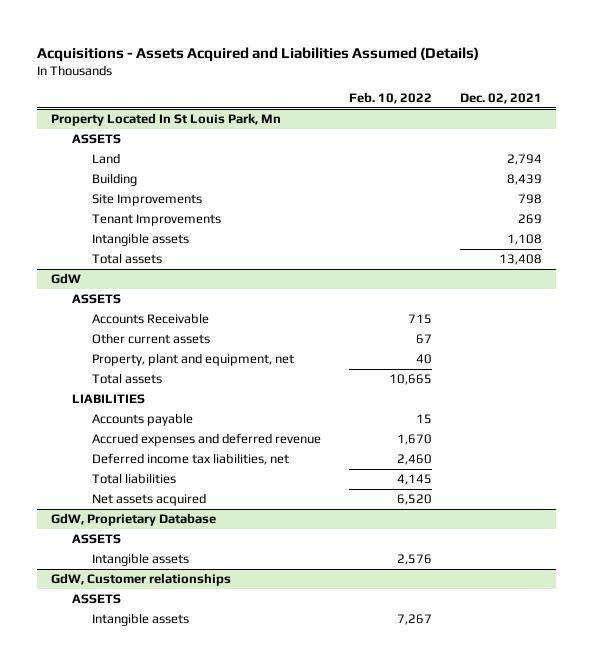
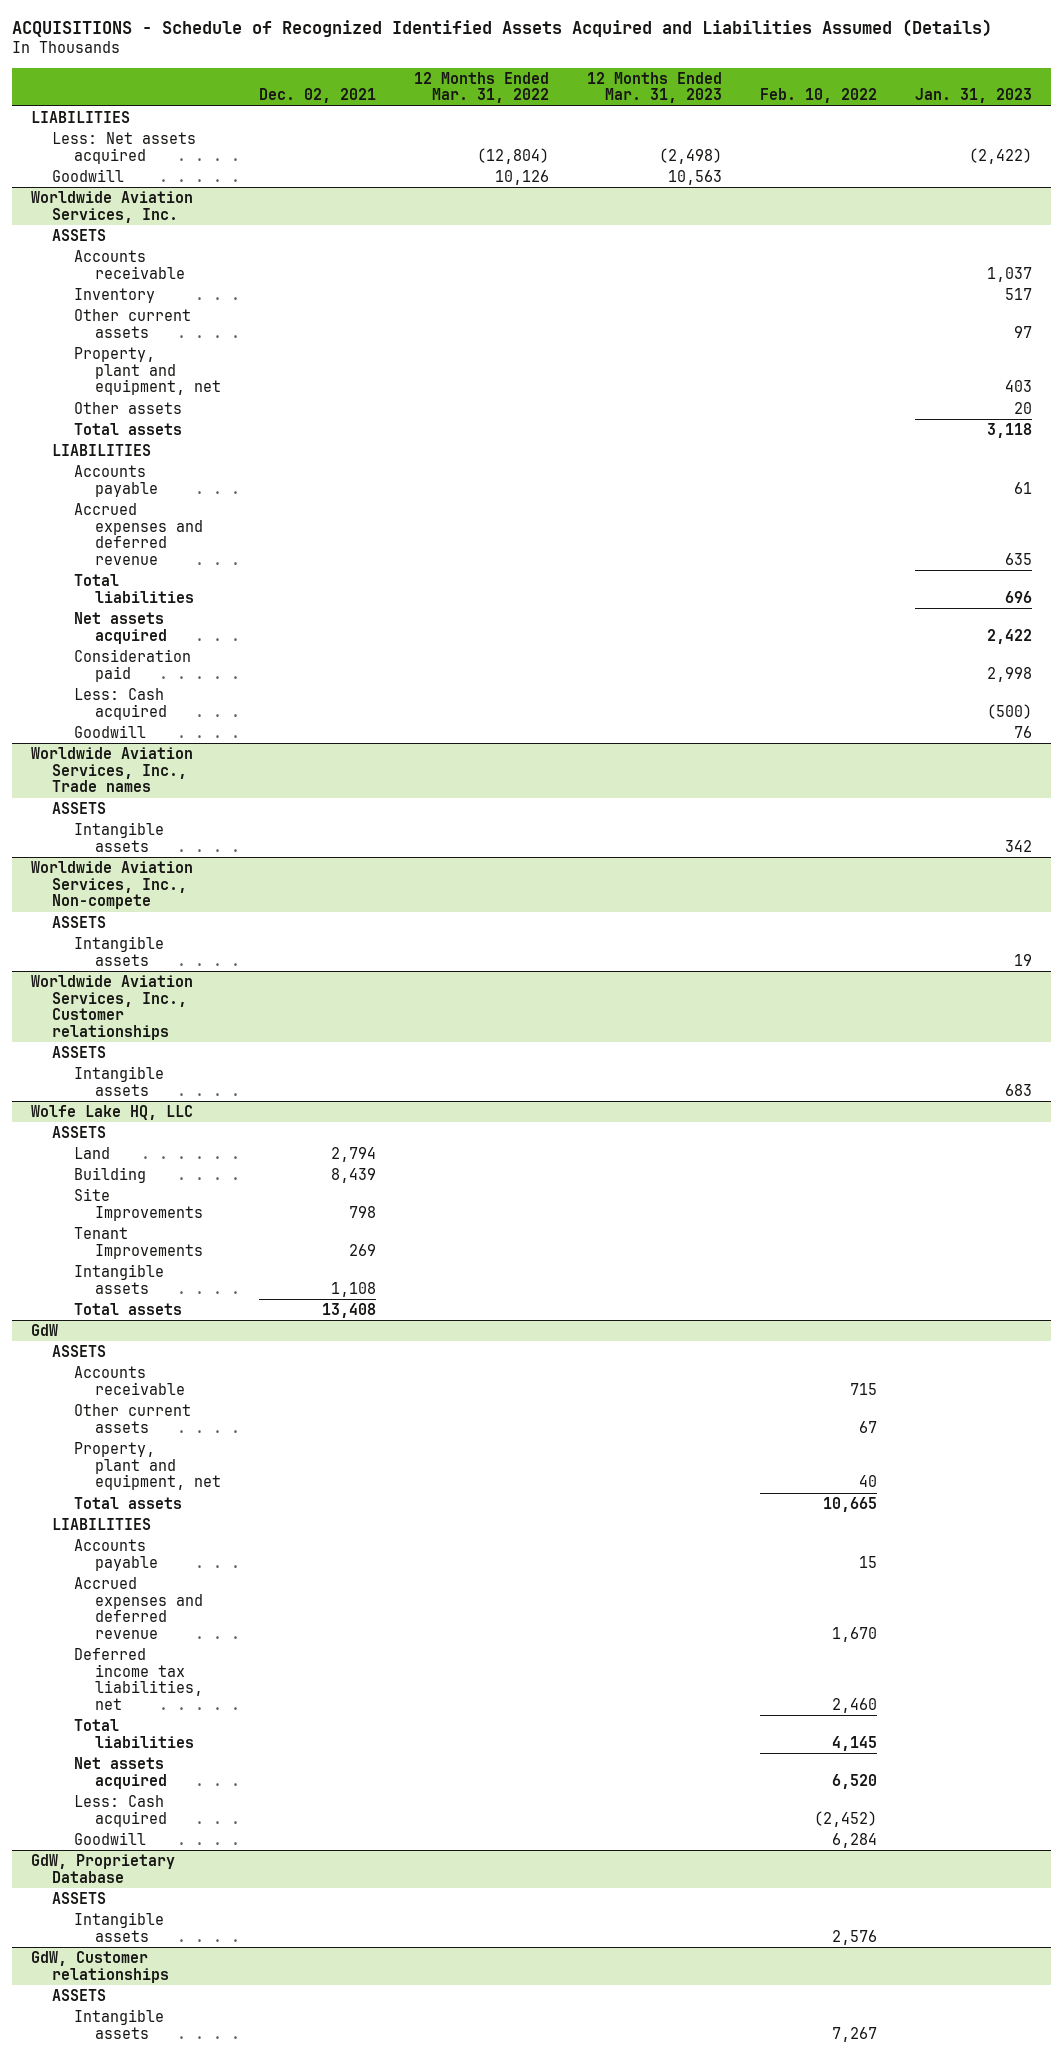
- Acquisitions - Assets Acquired and Liabilities Assumed (Details)
+ ACQUISITIONS - Schedule of Recognized Identified Assets Acquired and Liabilities Assumed (Details)
- | Feb. 10, 2022 | Dec. 02, 2021
+ | Dec. 02, 2021 | 12 Months Ended Mar. 31, 2022 | 12 Months Ended Mar. 31, 2023 | Feb. 10, 2022 | Jan. 31, 2023
- Property Located In St Louis Park, Mn
+ LIABILITIES
+ Less: Net assets acquired | | (12,804) | (2,498) | | (2,422)
+ Goodwill | | 10,126 | 10,563 | |
+ Worldwide Aviation Services, Inc.
+ ASSETS
+ Accounts receivable | | | | | 1,037
+ Inventory | | | | | 517
+ Other current assets | | | | | 97
+ Property, plant and equipment, net | | | | | 403
+ Other assets | | | | | 20
+ Total assets | | | | | 3,118
+ LIABILITIES
+ Accounts payable | | | | | 61
+ Accrued expenses and deferred revenue | | | | | 635
+ Total liabilities | | | | | 696
+ Net assets acquired | | | | | 2,422
+ Consideration paid | | | | | 2,998
+ Less: Cash acquired | | | | | (500)
+ Goodwill | | | | | 76
+ Worldwide Aviation Services, Inc., Trade names
+ ASSETS
+ Intangible assets | | | | | 342
+ Worldwide Aviation Services, Inc., Non-compete
+ ASSETS
+ Intangible assets | | | | | 19
+ Worldwide Aviation Services, Inc., Customer relationships
+ ASSETS
+ Intangible assets | | | | | 683
+ Wolfe Lake HQ, LLC
@ GdW
- Accounts Receivable | 715 |
+ Accounts receivable | | | | 715 |
+ Less: Cash acquired | | | | (2,452) |
+ Goodwill | | | | 6,284 |

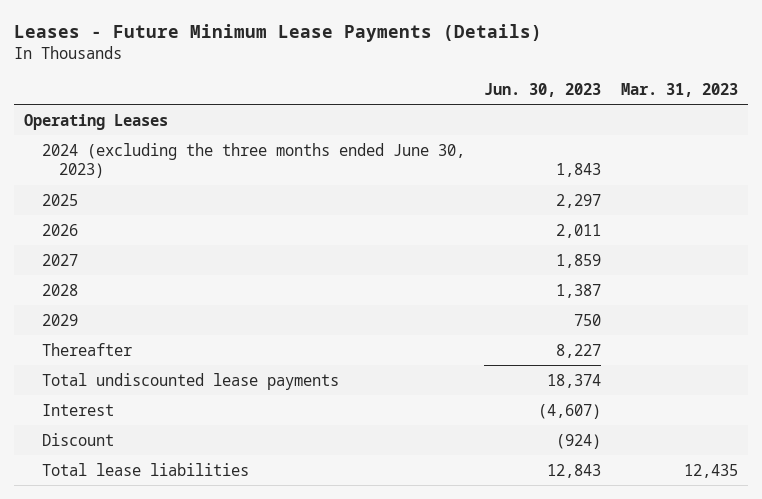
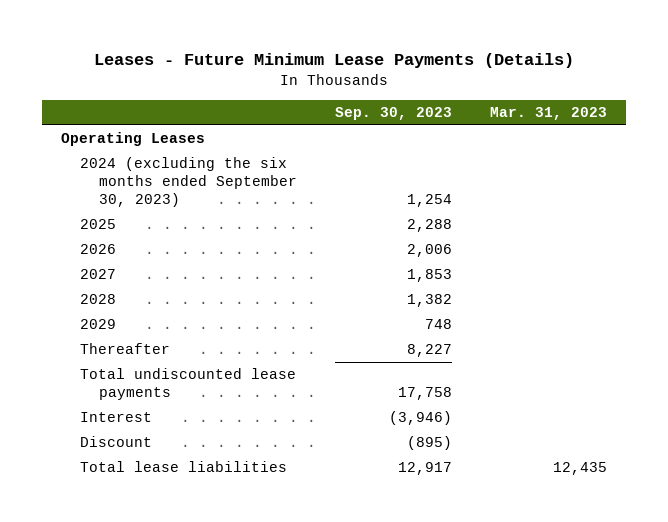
- | Jun. 30, 2023 | Mar. 31, 2023
+ | Sep. 30, 2023 | Mar. 31, 2023
- 2024 (excluding the three months ended June 30, 2023) | 1,843 |
+ 2024 (excluding the six months ended September 30, 2023) | 1,254 |

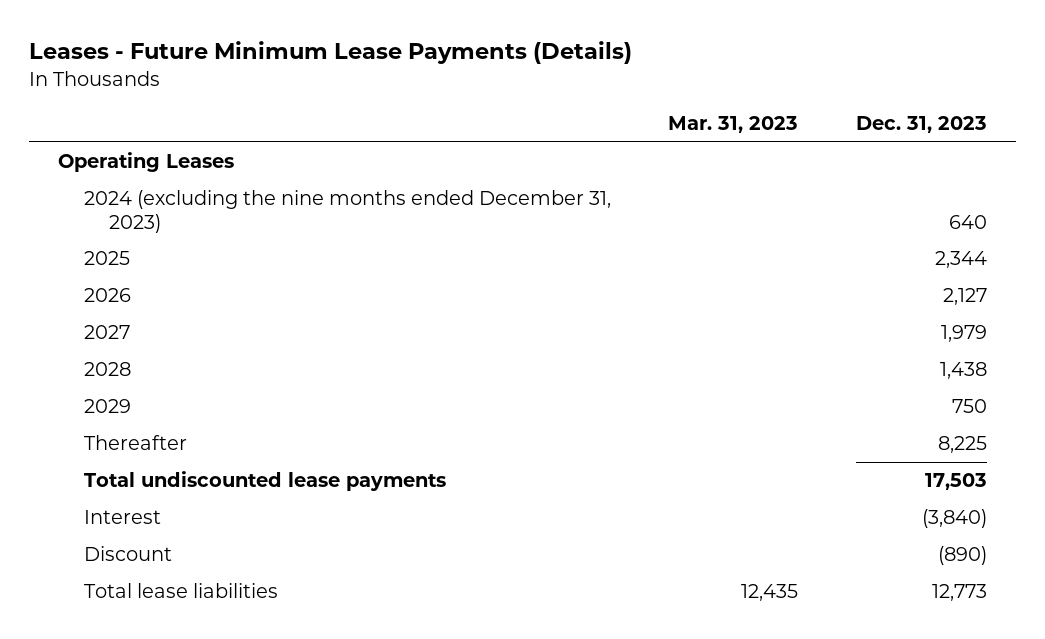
- | Sep. 30, 2023 | Mar. 31, 2023
+ | Mar. 31, 2023 | Dec. 31, 2023
- 2024 (excluding the six months ended September 30, 2023) | 1,254 |
+ 2024 (excluding the nine months ended December 31, 2023) | | 640

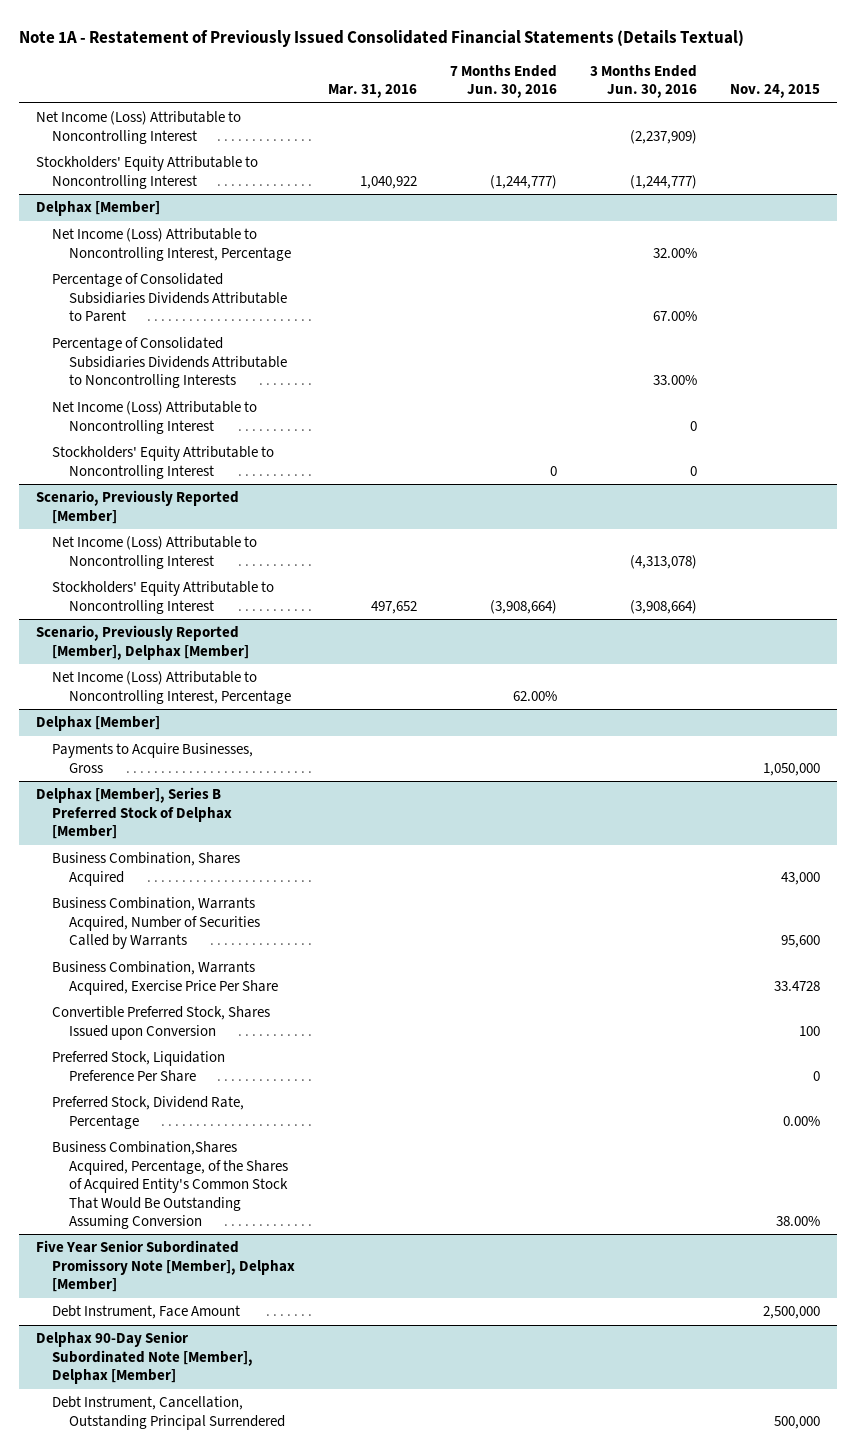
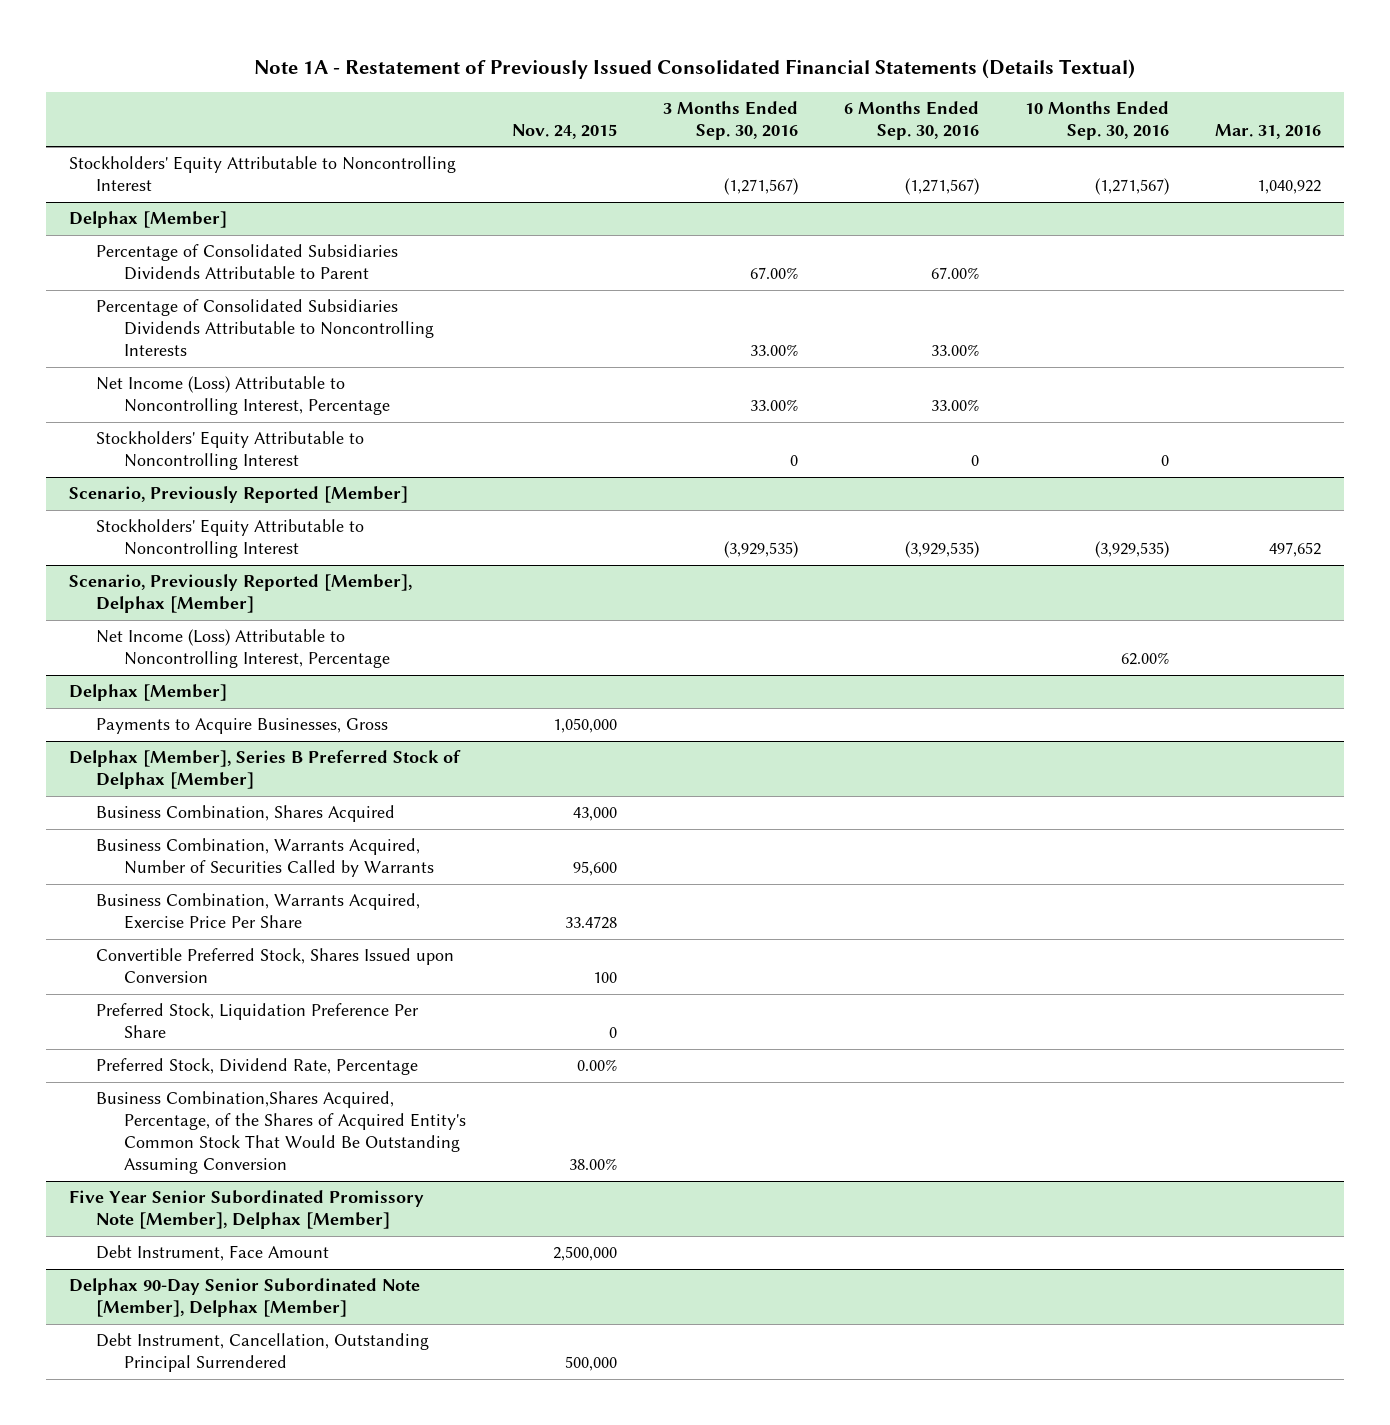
- | Mar. 31, 2016 | 7 Months Ended Jun. 30, 2016 | 3 Months Ended Jun. 30, 2016 | Nov. 24, 2015
+ | Nov. 24, 2015 | 3 Months Ended Sep. 30, 2016 | 6 Months Ended Sep. 30, 2016 | 10 Months Ended Sep. 30, 2016 | Mar. 31, 2016
- Net Income (Loss) Attributable to Noncontrolling Interest | | | (2,237,909) |
@ Delphax [Member]
- Net Income (Loss) Attributable to Noncontrolling Interest | | | 0 |
moved down: Net Income (Loss) Attributable to Noncontrolling Interest, Percentage | | 33.00% | 33.00% | |
@ Scenario, Previously Reported [Member]
- Net Income (Loss) Attributable to Noncontrolling Interest | | | (4,313,078) |

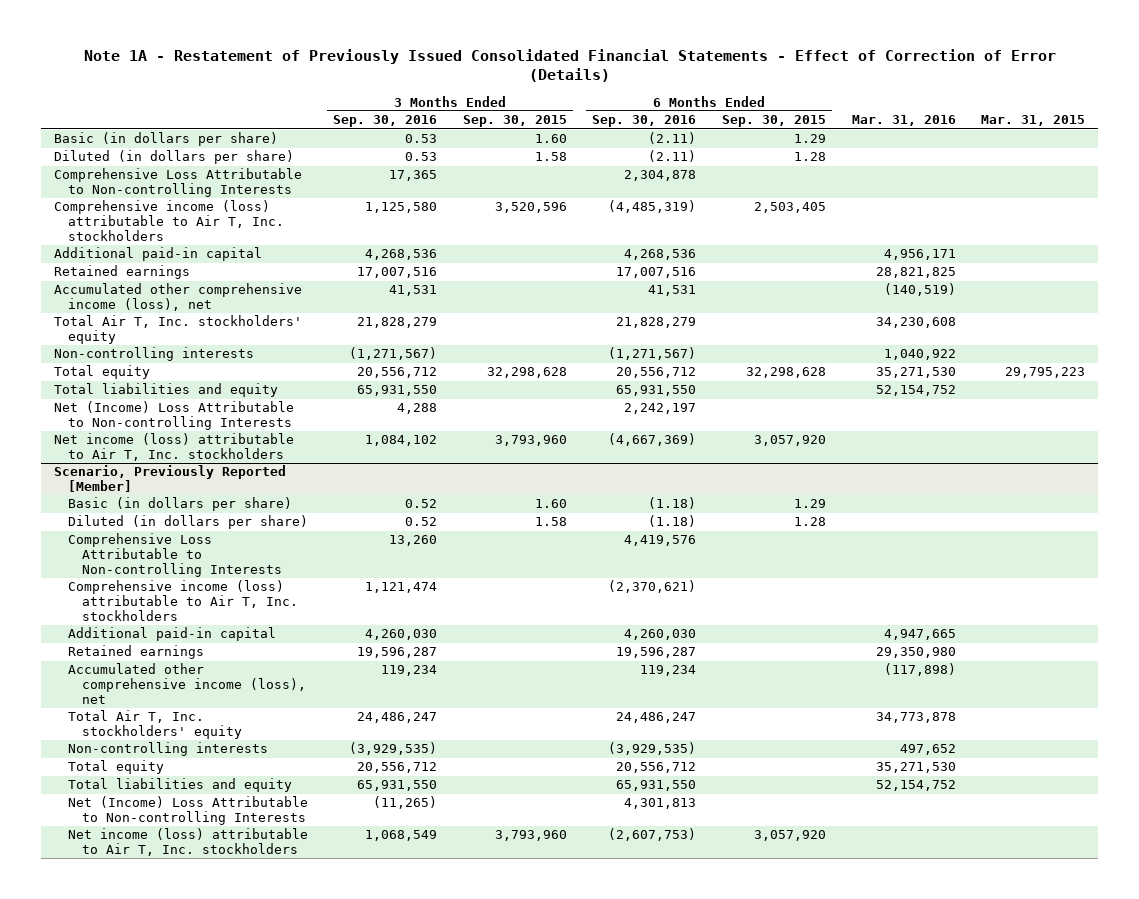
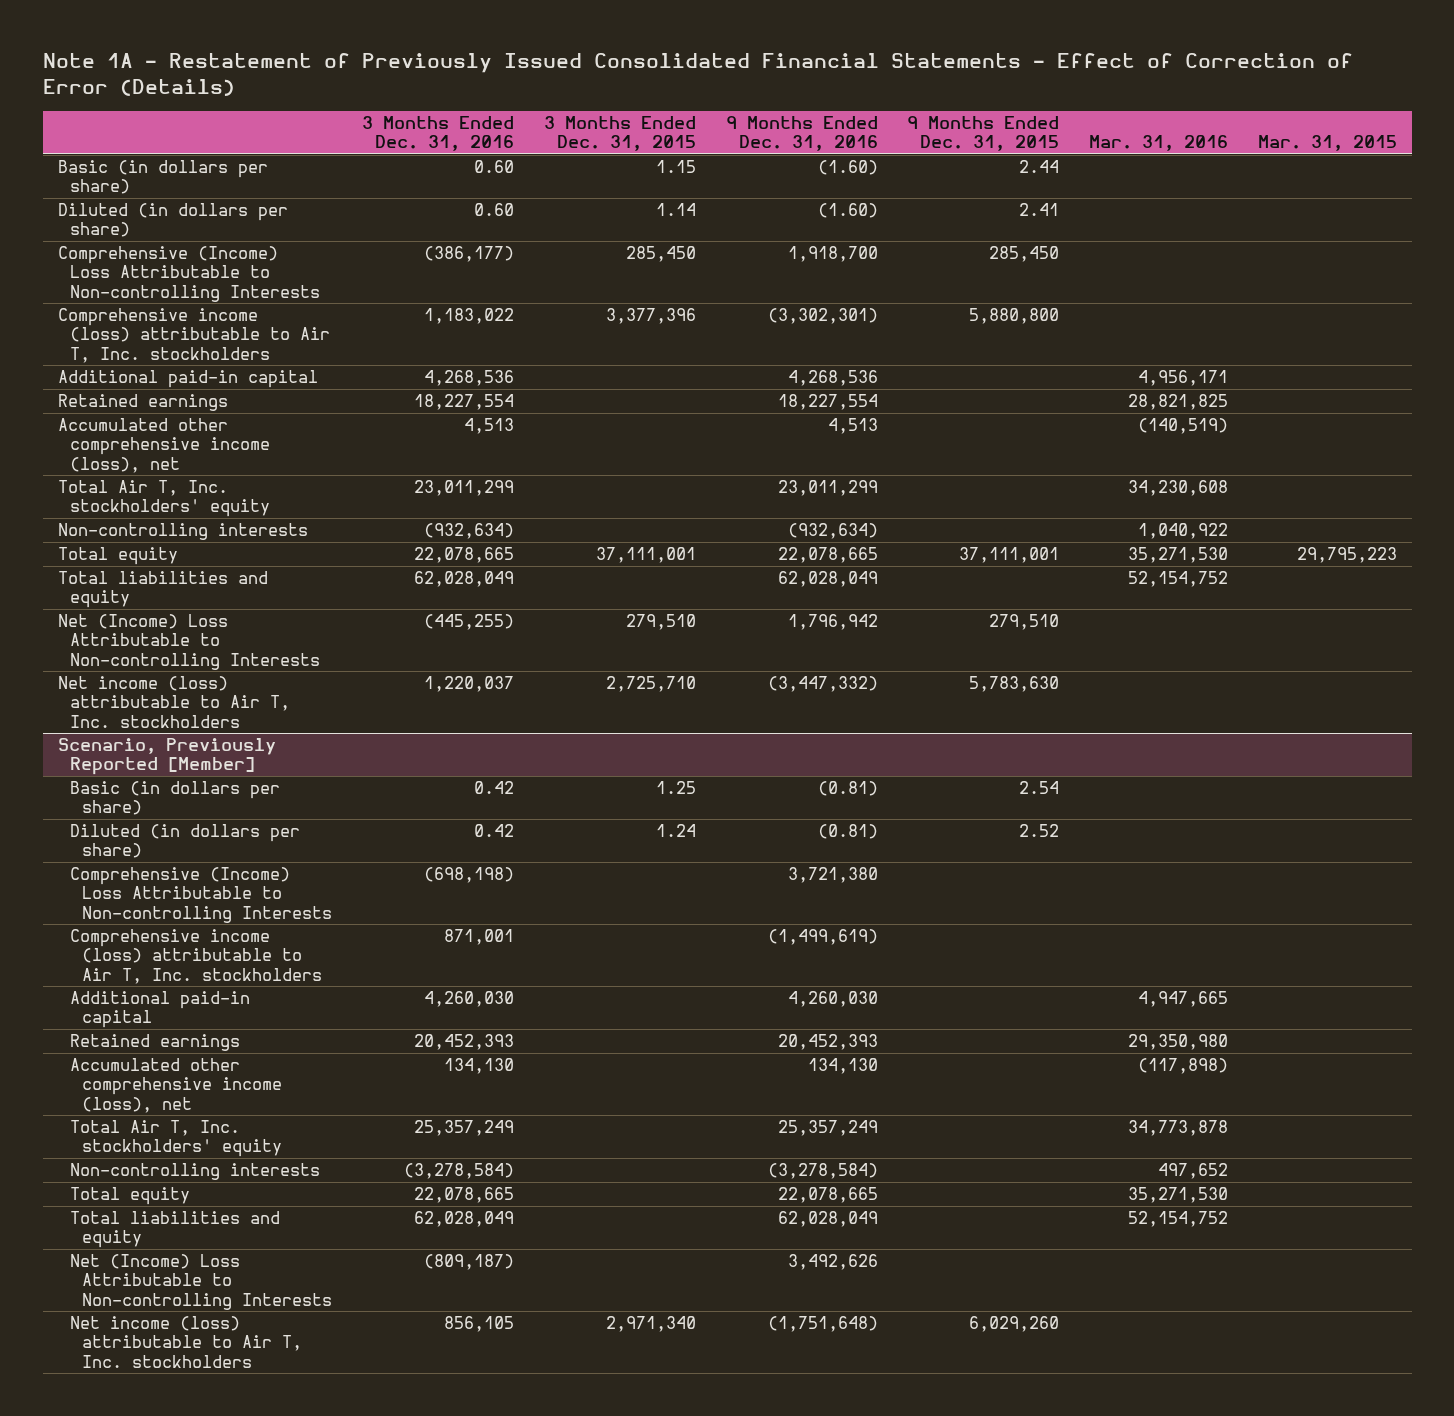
- | 3 Months Ended Sep. 30, 2016 | 3 Months Ended Sep. 30, 2015 | 6 Months Ended Sep. 30, 2016 | 6 Months Ended Sep. 30, 2015 | Mar. 31, 2016 | Mar. 31, 2015
+ | 3 Months Ended Dec. 31, 2016 | 3 Months Ended Dec. 31, 2015 | 9 Months Ended Dec. 31, 2016 | 9 Months Ended Dec. 31, 2015 | Mar. 31, 2016 | Mar. 31, 2015
- Comprehensive Loss Attributable to Non-controlling Interests | 17,365 | | 2,304,878 | | |
+ Comprehensive (Income) Loss Attributable to Non-controlling Interests | (386,177) | 285,450 | 1,918,700 | 285,450 | |
@ Scenario, Previously Reported [Member]
- Comprehensive Loss Attributable to Non-controlling Interests | 13,260 | | 4,419,576 | | |
+ Comprehensive (Income) Loss Attributable to Non-controlling Interests | (698,198) | | 3,721,380 | | |

